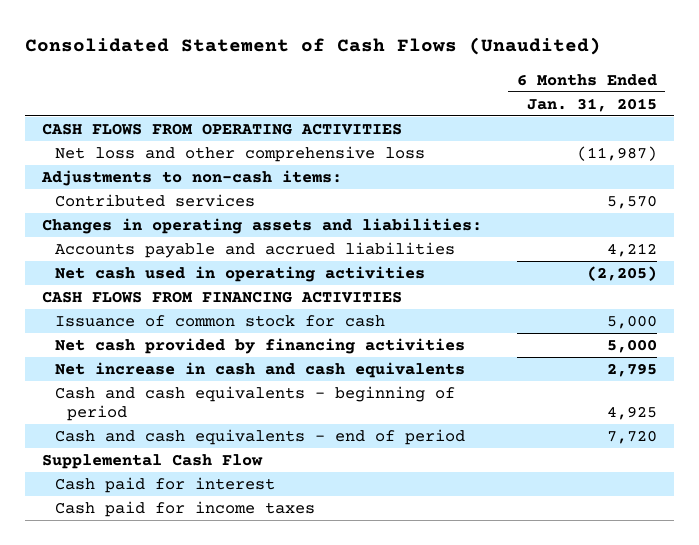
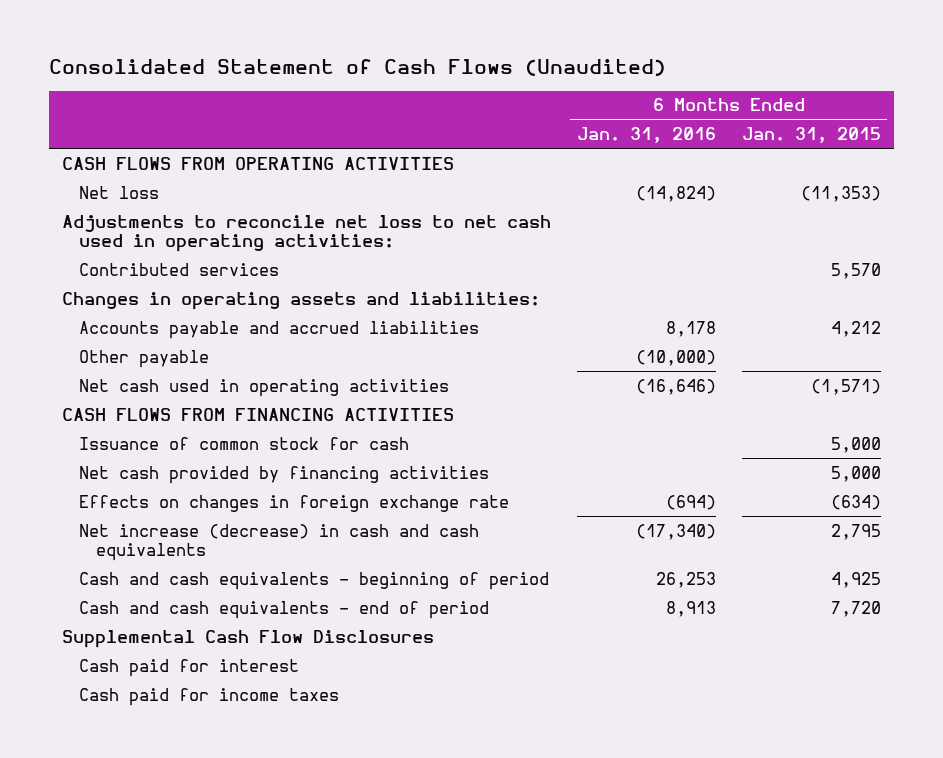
- | 6 Months Ended Jan. 31, 2015
+ | 6 Months Ended Jan. 31, 2016 | 6 Months Ended Jan. 31, 2015
- Net loss and other comprehensive loss | (11,987)
- Adjustments to non-cash items:
+ Net loss | (14,824) | (11,353)
+ Adjustments to reconcile net loss to net cash used in operating activities:
- Net cash used in operating activities | (2,205)
+ Other payable | (10,000) |
+ Net cash used in operating activities | (16,646) | (1,571)
- Net increase in cash and cash equivalents | 2,795
+ Effects on changes in foreign exchange rate | (694) | (634)
+ Net increase (decrease) in cash and cash equivalents | (17,340) | 2,795
- Supplemental Cash Flow
+ Supplemental Cash Flow Disclosures

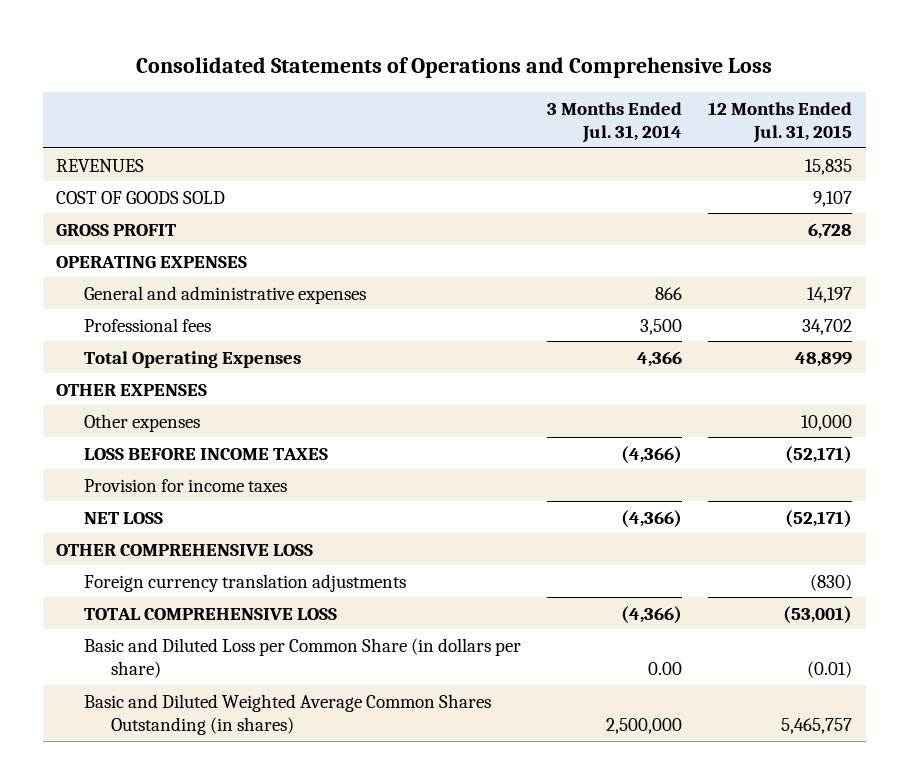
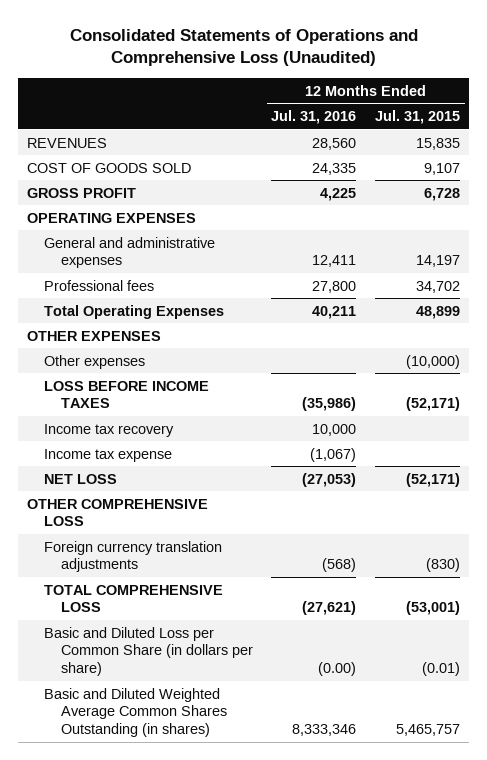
- Consolidated Statements of Operations and Comprehensive Loss
+ Consolidated Statements of Operations and Comprehensive Loss (Unaudited)
- | 3 Months Ended Jul. 31, 2014 | 12 Months Ended Jul. 31, 2015
+ | 12 Months Ended Jul. 31, 2016 | 12 Months Ended Jul. 31, 2015
- Other expenses | | 10,000
+ Other expenses | | (10,000)
- Provision for income taxes
+ Income tax recovery | 10,000 |
+ Income tax expense | (1,067) |

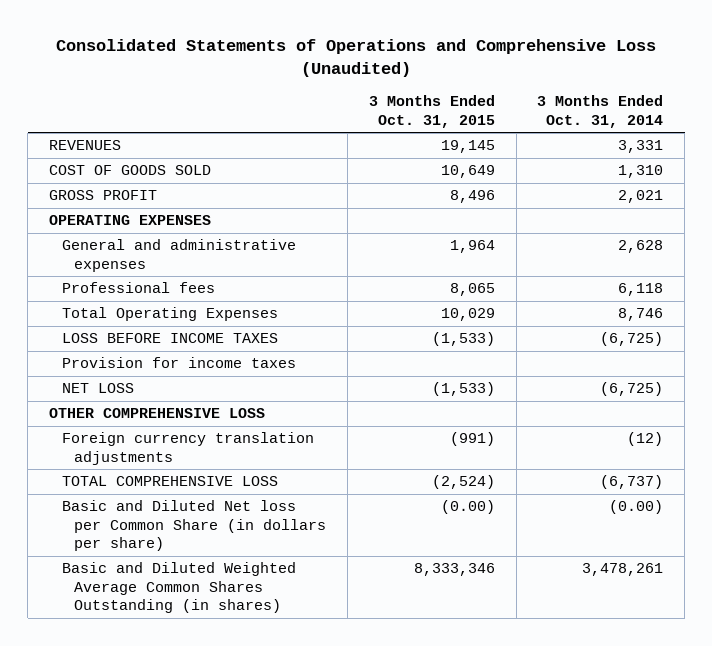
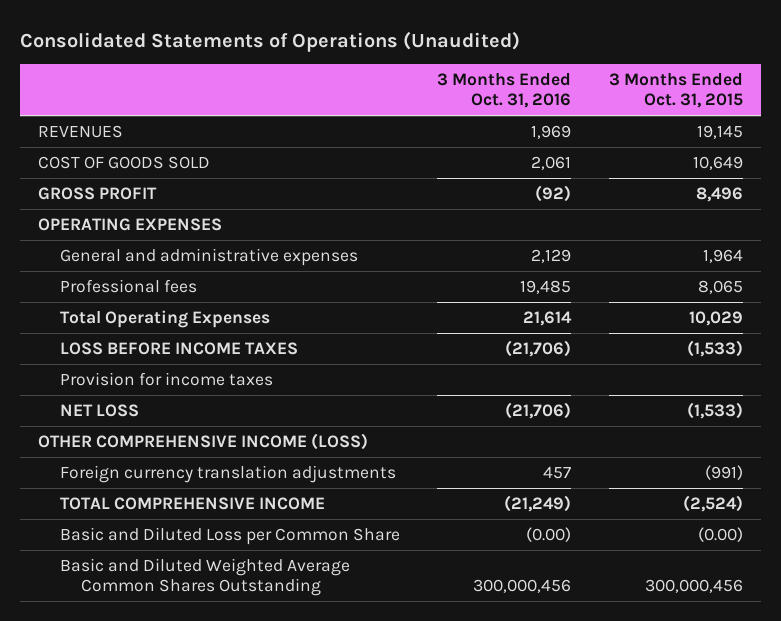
- Consolidated Statements of Operations and Comprehensive Loss (Unaudited)
+ Consolidated Statements of Operations (Unaudited)
- | 3 Months Ended Oct. 31, 2015 | 3 Months Ended Oct. 31, 2014
+ | 3 Months Ended Oct. 31, 2016 | 3 Months Ended Oct. 31, 2015
- OTHER COMPREHENSIVE LOSS
+ OTHER COMPREHENSIVE INCOME (LOSS)
- TOTAL COMPREHENSIVE LOSS | (2,524) | (6,737)
- Basic and Diluted Net loss per Common Share (in dollars per share) | (0.00) | (0.00)
- Basic and Diluted Weighted Average Common Shares Outstanding (in shares) | 8,333,346 | 3,478,261
+ TOTAL COMPREHENSIVE INCOME | (21,249) | (2,524)
+ Basic and Diluted Loss per Common Share | (0.00) | (0.00)
+ Basic and Diluted Weighted Average Common Shares Outstanding | 300,000,456 | 300,000,456

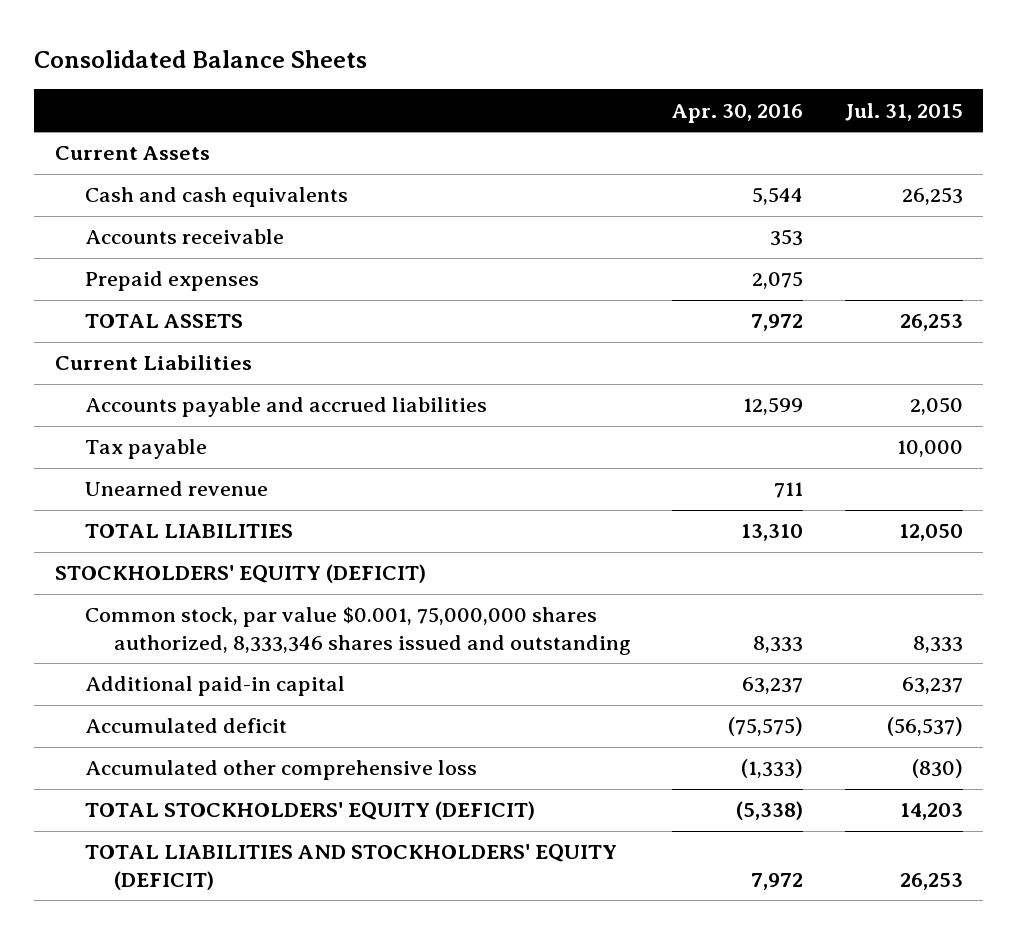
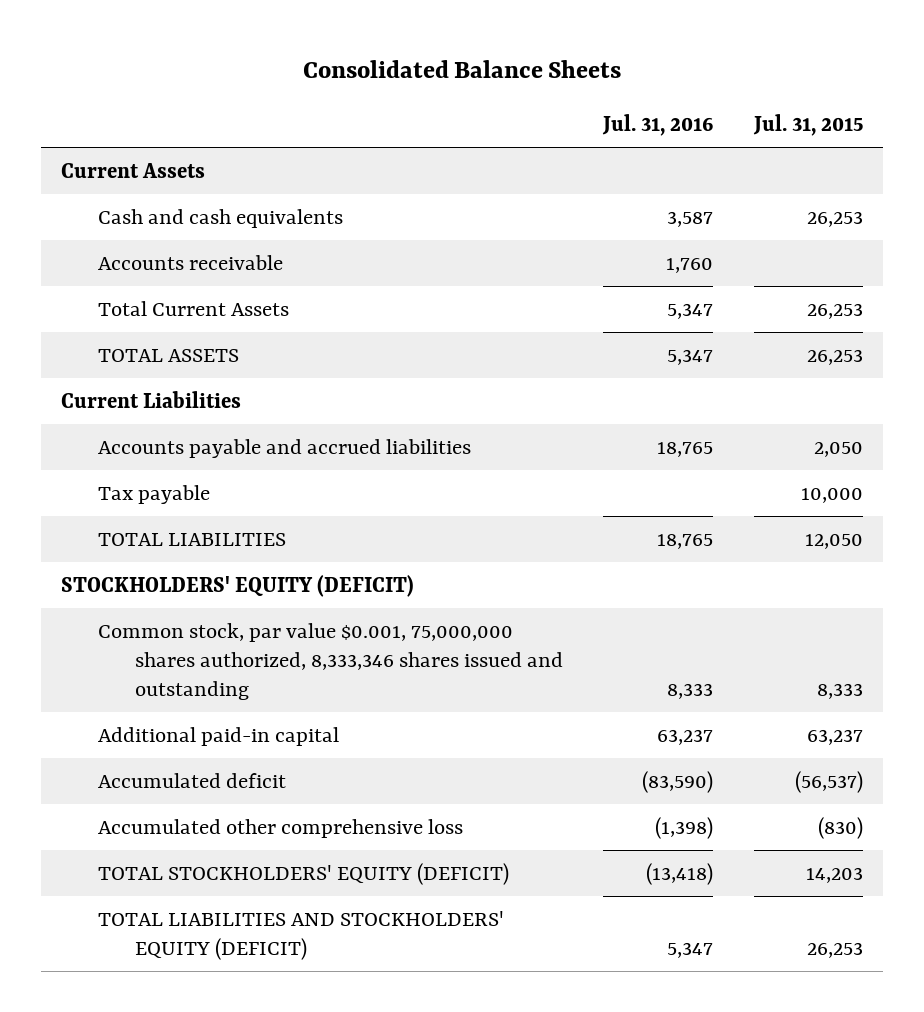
- | Apr. 30, 2016 | Jul. 31, 2015
+ | Jul. 31, 2016 | Jul. 31, 2015
- Prepaid expenses | 2,075 |
+ Total Current Assets | 5,347 | 26,253
- Unearned revenue | 711 |

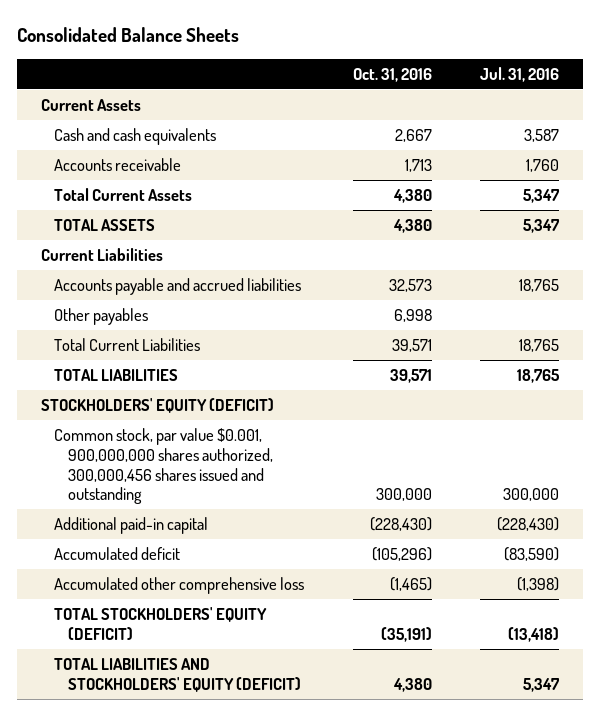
- | Jul. 31, 2016 | Jul. 31, 2015
+ | Oct. 31, 2016 | Jul. 31, 2016
- Tax payable | | 10,000
+ Other payables | 6,998 |
+ Total Current Liabilities | 39,571 | 18,765
- Common stock, par value $0.001, 75,000,000 shares authorized, 8,333,346 shares issued and outstanding | 8,333 | 8,333
- Additional paid-in capital | 63,237 | 63,237
+ Common stock, par value $0.001, 900,000,000 shares authorized, 300,000,456 shares issued and outstanding | 300,000 | 300,000
+ Additional paid-in capital | (228,430) | (228,430)

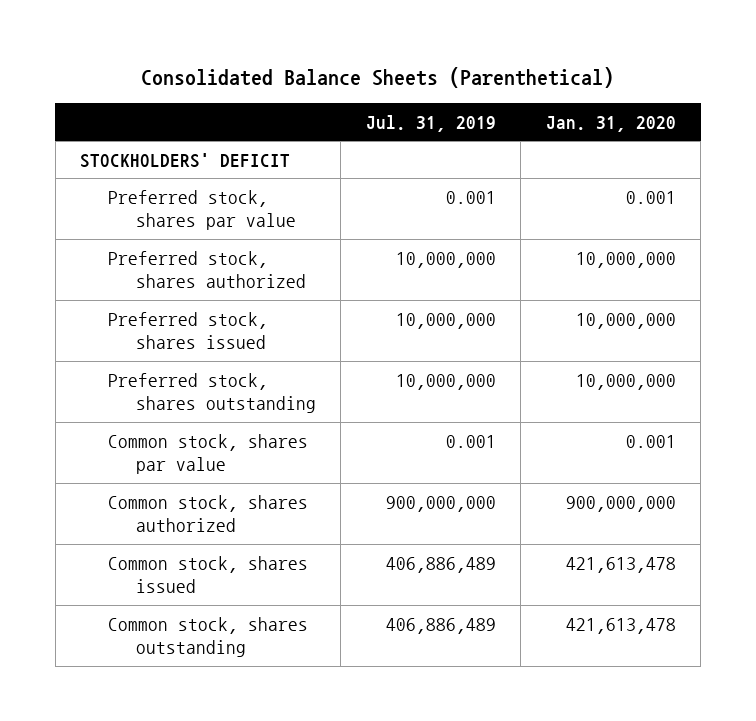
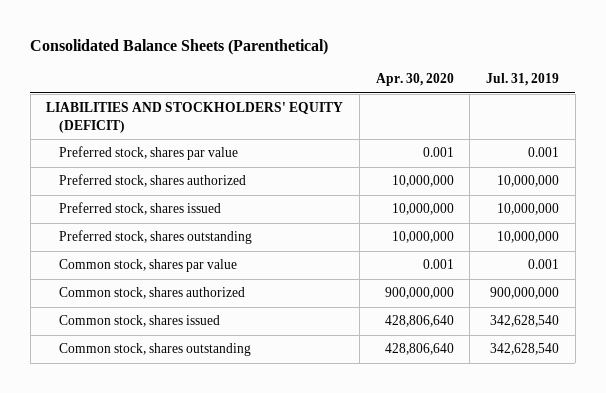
- | Jul. 31, 2019 | Jan. 31, 2020
+ | Apr. 30, 2020 | Jul. 31, 2019
- STOCKHOLDERS' DEFICIT
+ LIABILITIES AND STOCKHOLDERS' EQUITY (DEFICIT)
- Common stock, shares issued | 406,886,489 | 421,613,478
- Common stock, shares outstanding | 406,886,489 | 421,613,478
+ Common stock, shares issued | 428,806,640 | 342,628,540
+ Common stock, shares outstanding | 428,806,640 | 342,628,540

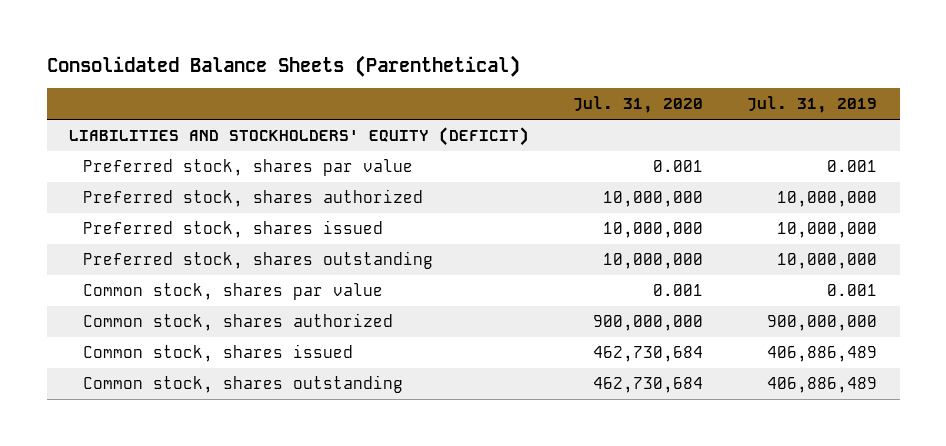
- | Apr. 30, 2020 | Jul. 31, 2019
+ | Jul. 31, 2020 | Jul. 31, 2019
- Common stock, shares issued | 428,806,640 | 342,628,540
- Common stock, shares outstanding | 428,806,640 | 342,628,540
+ Common stock, shares issued | 462,730,684 | 406,886,489
+ Common stock, shares outstanding | 462,730,684 | 406,886,489

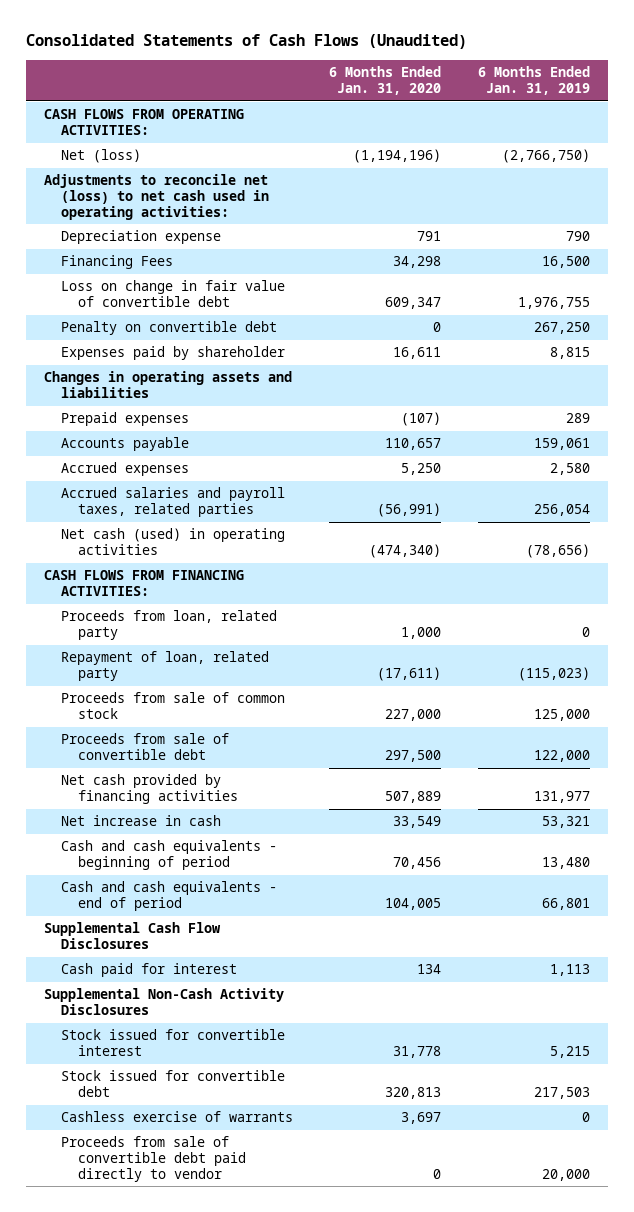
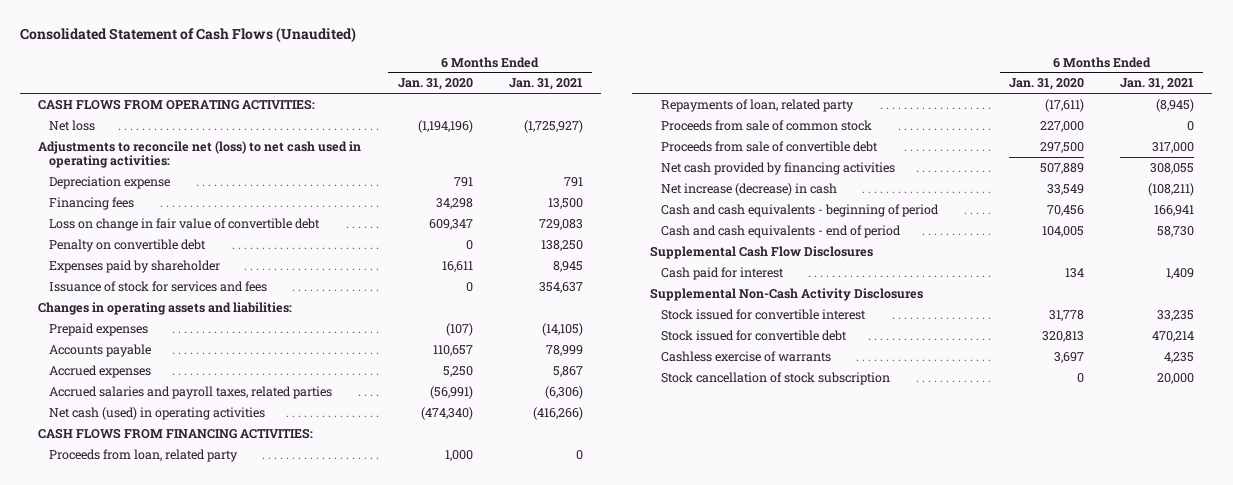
- Consolidated Statements of Cash Flows (Unaudited)
+ Consolidated Statement of Cash Flows (Unaudited)
- | 6 Months Ended Jan. 31, 2020 | 6 Months Ended Jan. 31, 2019
+ | 6 Months Ended Jan. 31, 2020 | 6 Months Ended Jan. 31, 2021
- Net (loss) | (1,194,196) | (2,766,750)
+ Net loss | (1,194,196) | (1,725,927)
- Financing Fees | 34,298 | 16,500
+ Financing fees | 34,298 | 13,500
- Changes in operating assets and liabilities
+ Issuance of stock for services and fees | 0 | 354,637
+ Changes in operating assets and liabilities:
- Repayment of loan, related party | (17,611) | (115,023)
+ Repayments of loan, related party | (17,611) | (8,945)
- Net increase in cash | 33,549 | 53,321
+ Net increase (decrease) in cash | 33,549 | (108,211)
- Proceeds from sale of convertible debt paid directly to vendor | 0 | 20,000
+ Stock cancellation of stock subscription | 0 | 20,000

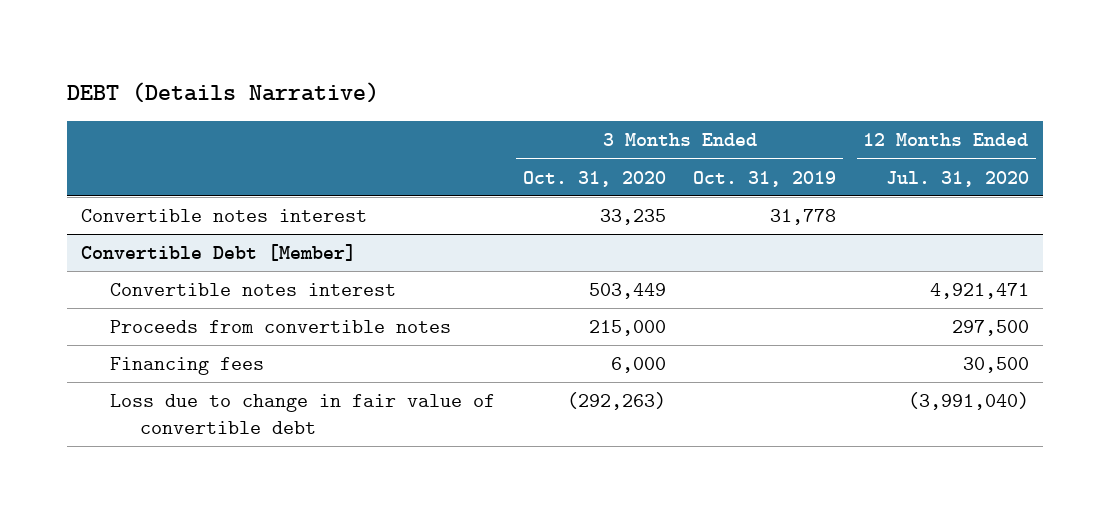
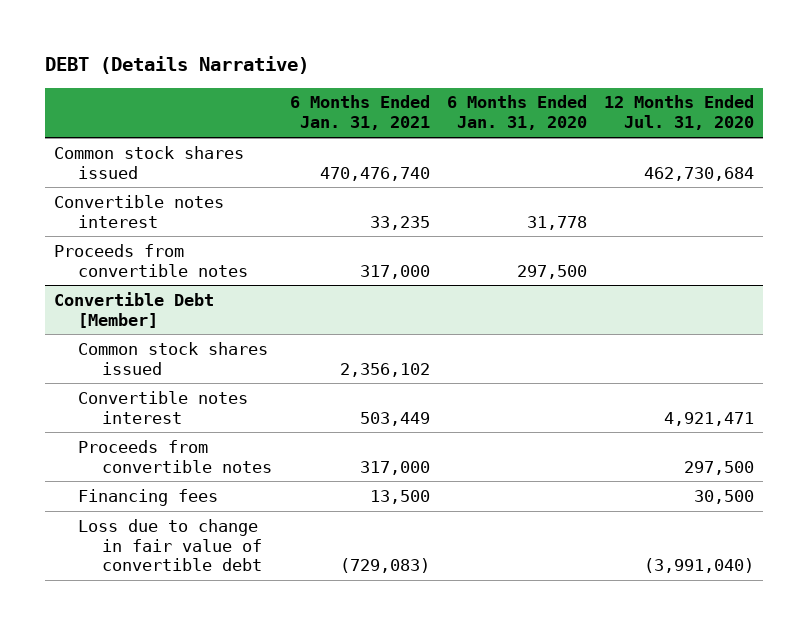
- | 3 Months Ended Oct. 31, 2020 | 3 Months Ended Oct. 31, 2019 | 12 Months Ended Jul. 31, 2020
+ | 6 Months Ended Jan. 31, 2021 | 6 Months Ended Jan. 31, 2020 | 12 Months Ended Jul. 31, 2020
+ Common stock shares issued | 470,476,740 | | 462,730,684
+ Proceeds from convertible notes | 317,000 | 297,500 |
@ Convertible Debt [Member]
+ Common stock shares issued | 2,356,102 | |

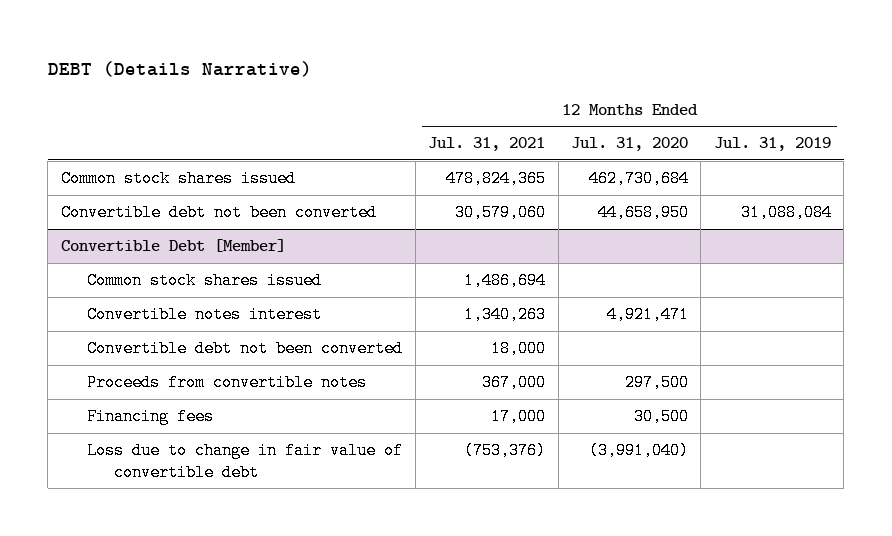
- | 6 Months Ended Jan. 31, 2021 | 6 Months Ended Jan. 31, 2020 | 12 Months Ended Jul. 31, 2020
+ | 12 Months Ended Jul. 31, 2021 | 12 Months Ended Jul. 31, 2020 | 12 Months Ended Jul. 31, 2019
- Convertible notes interest | 33,235 | 31,778 |
- Proceeds from convertible notes | 317,000 | 297,500 |
+ Convertible debt not been converted | 30,579,060 | 44,658,950 | 31,088,084
@ Convertible Debt [Member]
+ Convertible debt not been converted | 18,000 | |

